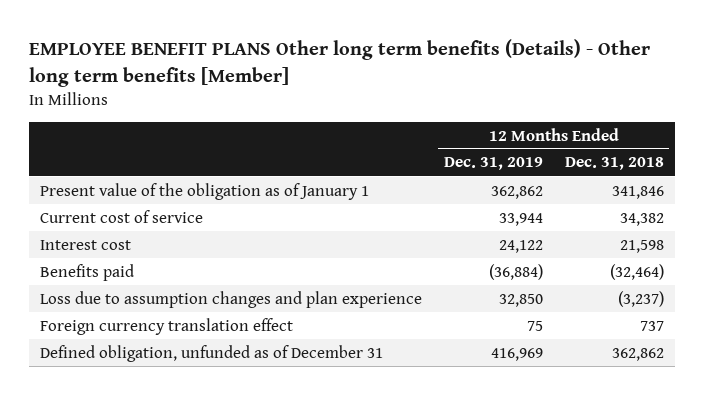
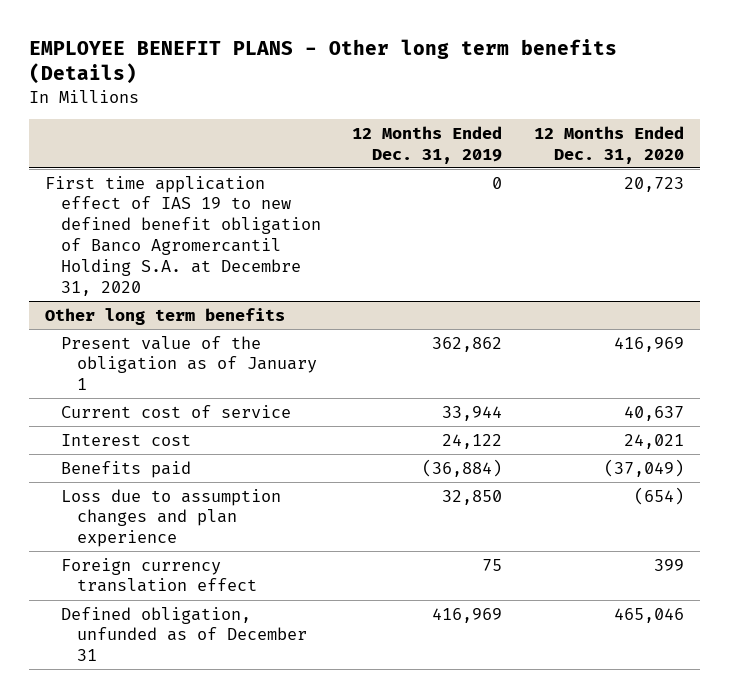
- EMPLOYEE BENEFIT PLANS Other long term benefits (Details) - Other long term benefits [Member]
+ EMPLOYEE BENEFIT PLANS - Other long term benefits (Details)
- | 12 Months Ended Dec. 31, 2019 | 12 Months Ended Dec. 31, 2018
+ | 12 Months Ended Dec. 31, 2019 | 12 Months Ended Dec. 31, 2020
+ First time application effect of IAS 19 to new defined benefit obligation of Banco Agromercantil Holding S.A. at Decembre 31, 2020 | 0 | 20,723
+ Other long term benefits

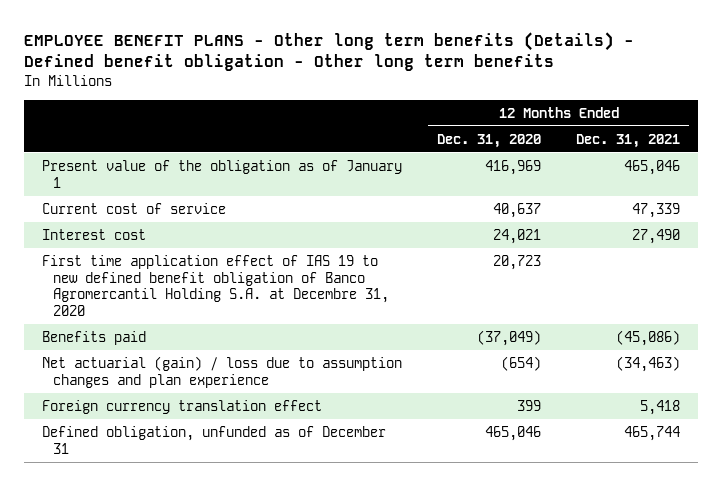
- EMPLOYEE BENEFIT PLANS - Other long term benefits (Details)
+ EMPLOYEE BENEFIT PLANS - Other long term benefits (Details) - Defined benefit obligation - Other long term benefits
- | 12 Months Ended Dec. 31, 2019 | 12 Months Ended Dec. 31, 2020
+ | 12 Months Ended Dec. 31, 2020 | 12 Months Ended Dec. 31, 2021
- Other long term benefits
moved down: First time application effect of IAS 19 to new defined benefit obligation of Banco Agromercantil Holding S.A. at Decembre 31, 2020 | 20,723 |
- Loss due to assumption changes and plan experience | 32,850 | (654)
+ Net actuarial (gain) / loss due to assumption changes and plan experience | (654) | (34,463)

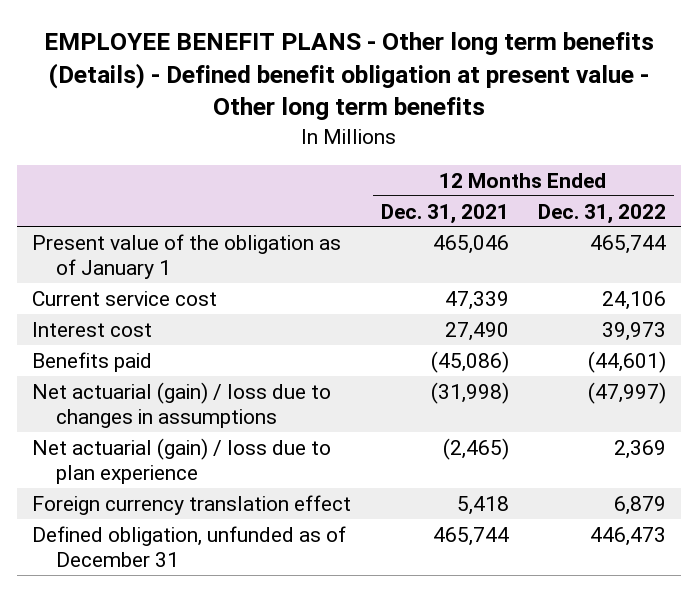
- EMPLOYEE BENEFIT PLANS - Other long term benefits (Details) - Defined benefit obligation - Other long term benefits
+ EMPLOYEE BENEFIT PLANS - Other long term benefits (Details) - Defined benefit obligation at present value - Other long term benefits
- | 12 Months Ended Dec. 31, 2020 | 12 Months Ended Dec. 31, 2021
+ | 12 Months Ended Dec. 31, 2021 | 12 Months Ended Dec. 31, 2022
- Current cost of service | 40,637 | 47,339
+ Current service cost | 47,339 | 24,106
- First time application effect of IAS 19 to new defined benefit obligation of Banco Agromercantil Holding S.A. at Decembre 31, 2020 | 20,723 |
- Net actuarial (gain) / loss due to assumption changes and plan experience | (654) | (34,463)
+ Net actuarial (gain) / loss due to changes in assumptions | (31,998) | (47,997)
+ Net actuarial (gain) / loss due to plan experience | (2,465) | 2,369

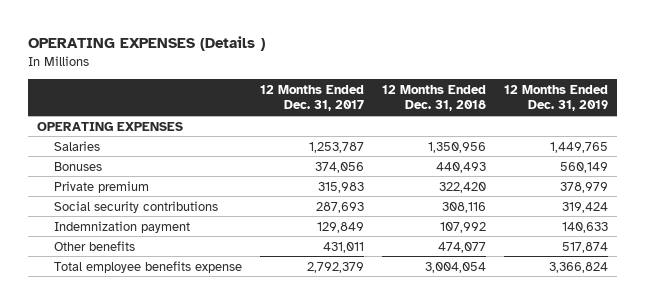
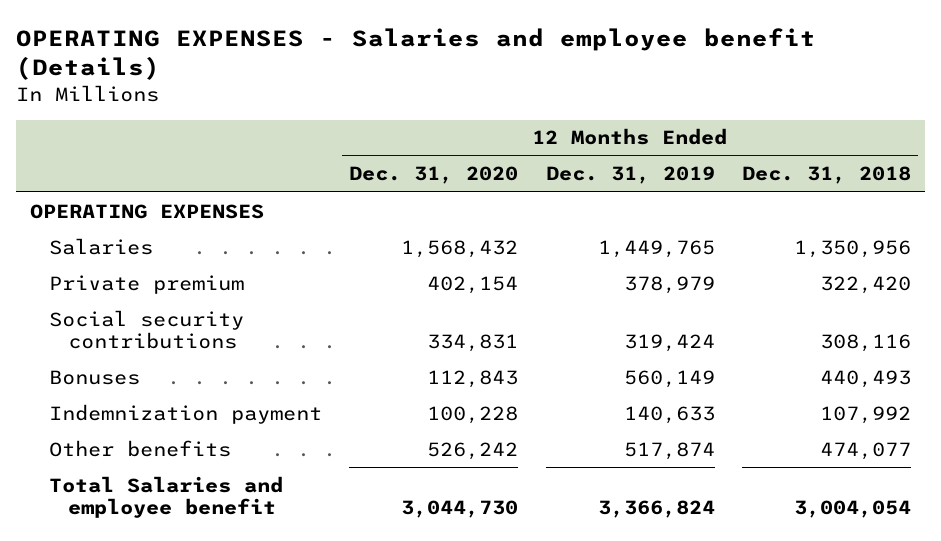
- OPERATING EXPENSES (Details )
+ OPERATING EXPENSES - Salaries and employee benefit (Details)
- | 12 Months Ended Dec. 31, 2017 | 12 Months Ended Dec. 31, 2018 | 12 Months Ended Dec. 31, 2019
+ | 12 Months Ended Dec. 31, 2020 | 12 Months Ended Dec. 31, 2019 | 12 Months Ended Dec. 31, 2018
moved down: Bonuses | 112,843 | 560,149 | 440,493
- Total employee benefits expense | 2,792,379 | 3,004,054 | 3,366,824
+ Total Salaries and employee benefit | 3,044,730 | 3,366,824 | 3,004,054

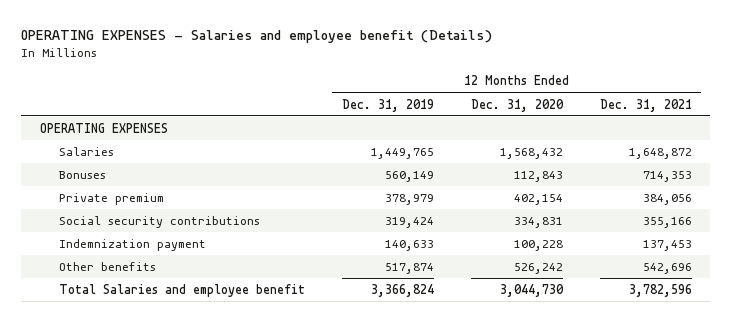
- | 12 Months Ended Dec. 31, 2020 | 12 Months Ended Dec. 31, 2019 | 12 Months Ended Dec. 31, 2018
+ | 12 Months Ended Dec. 31, 2019 | 12 Months Ended Dec. 31, 2020 | 12 Months Ended Dec. 31, 2021
moved up: Bonuses | 560,149 | 112,843 | 714,353

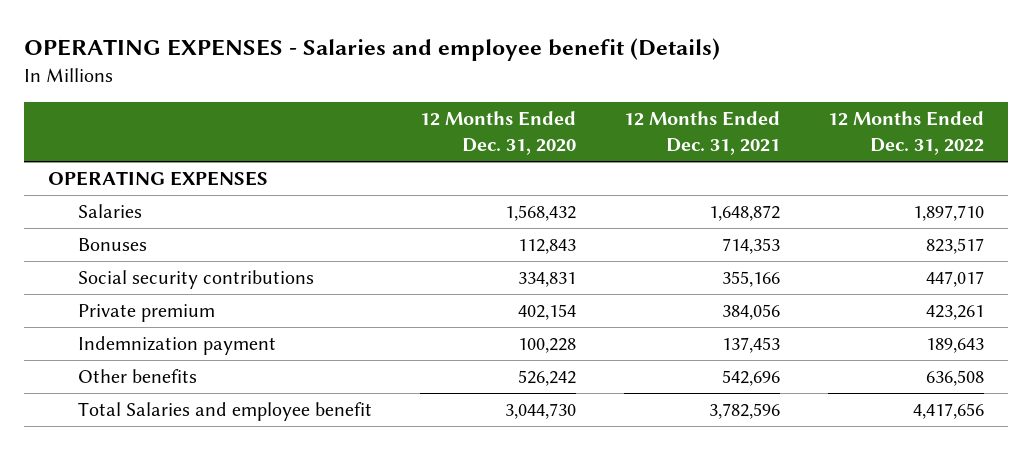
- | 12 Months Ended Dec. 31, 2019 | 12 Months Ended Dec. 31, 2020 | 12 Months Ended Dec. 31, 2021
+ | 12 Months Ended Dec. 31, 2020 | 12 Months Ended Dec. 31, 2021 | 12 Months Ended Dec. 31, 2022
moved down: Private premium | 402,154 | 384,056 | 423,261

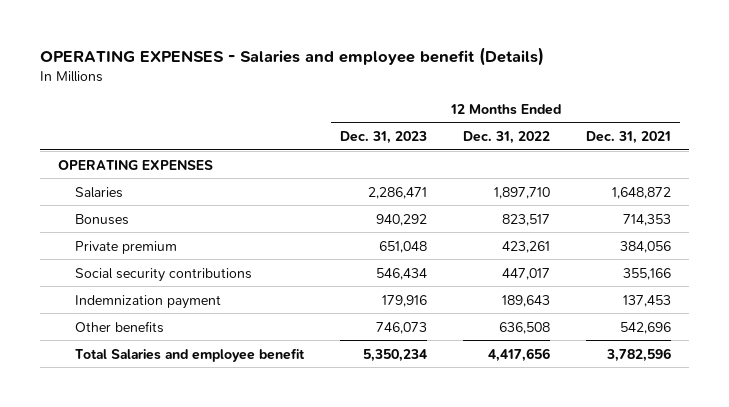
- | 12 Months Ended Dec. 31, 2020 | 12 Months Ended Dec. 31, 2021 | 12 Months Ended Dec. 31, 2022
+ | 12 Months Ended Dec. 31, 2023 | 12 Months Ended Dec. 31, 2022 | 12 Months Ended Dec. 31, 2021
moved down: Social security contributions | 546,434 | 447,017 | 355,166

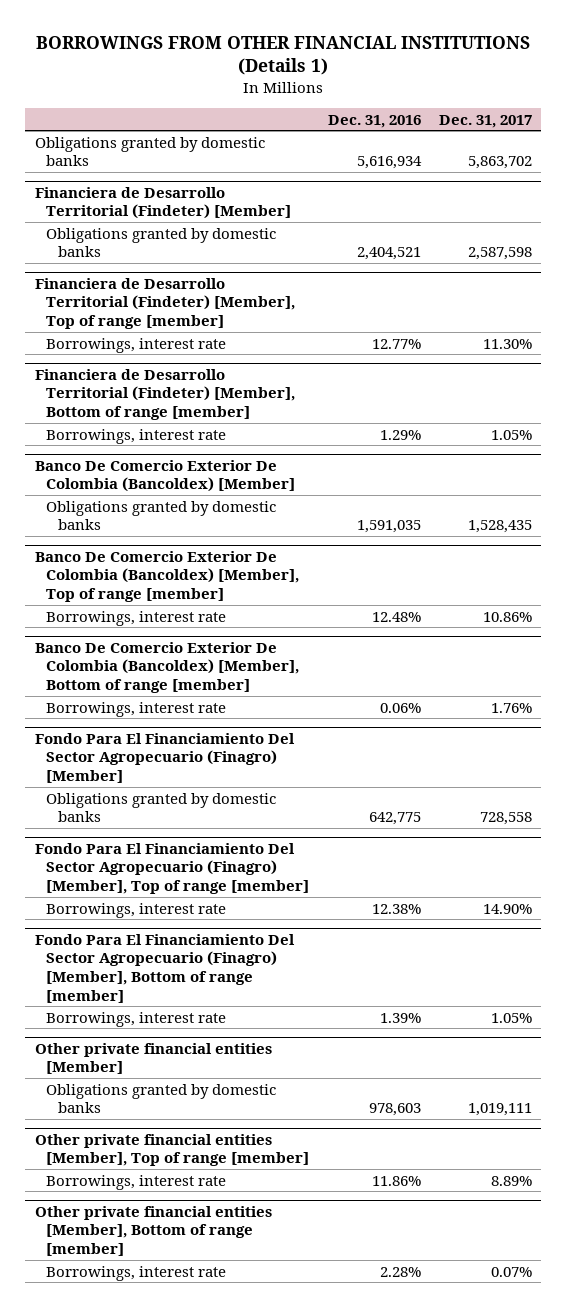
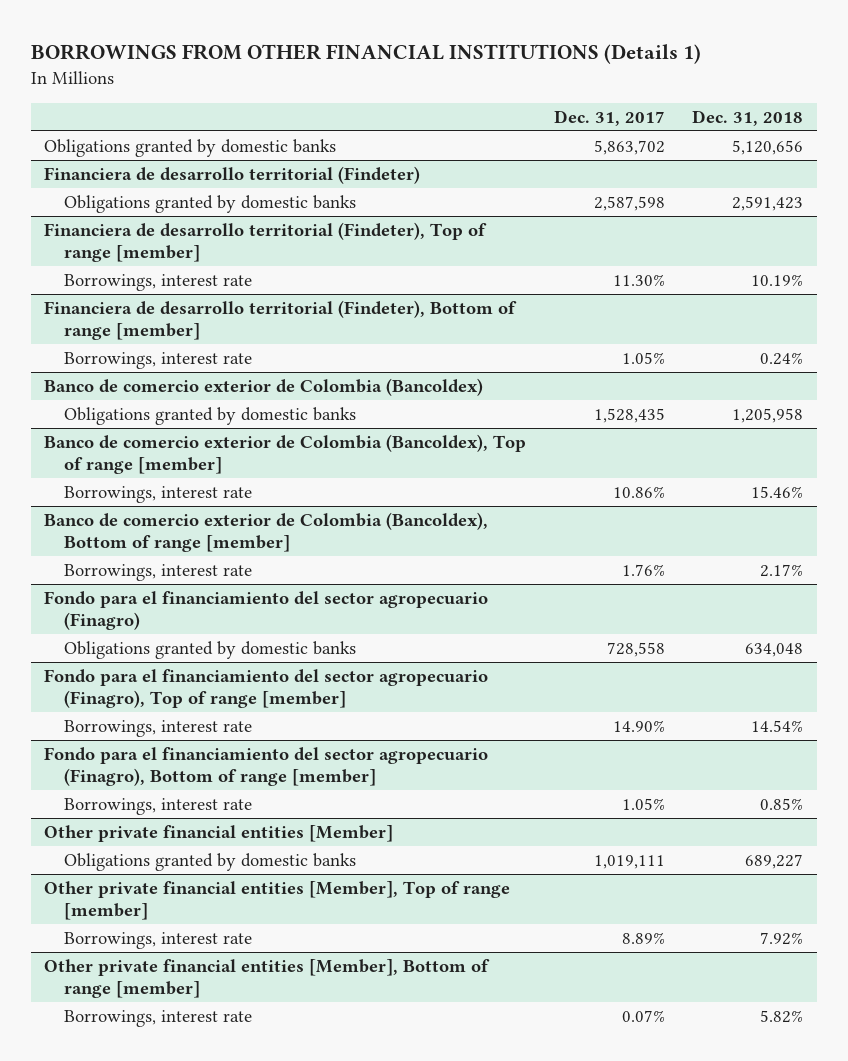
- | Dec. 31, 2016 | Dec. 31, 2017
+ | Dec. 31, 2017 | Dec. 31, 2018
- Financiera de Desarrollo Territorial (Findeter) [Member]
+ Financiera de desarrollo territorial (Findeter)
- Financiera de Desarrollo Territorial (Findeter) [Member], Top of range [member]
+ Financiera de desarrollo territorial (Findeter), Top of range [member]
- Financiera de Desarrollo Territorial (Findeter) [Member], Bottom of range [member]
+ Financiera de desarrollo territorial (Findeter), Bottom of range [member]
- Banco De Comercio Exterior De Colombia (Bancoldex) [Member]
+ Banco de comercio exterior de Colombia (Bancoldex)
- Banco De Comercio Exterior De Colombia (Bancoldex) [Member], Top of range [member]
+ Banco de comercio exterior de Colombia (Bancoldex), Top of range [member]
- Banco De Comercio Exterior De Colombia (Bancoldex) [Member], Bottom of range [member]
+ Banco de comercio exterior de Colombia (Bancoldex), Bottom of range [member]
- Fondo Para El Financiamiento Del Sector Agropecuario (Finagro) [Member]
+ Fondo para el financiamiento del sector agropecuario (Finagro)
- Fondo Para El Financiamiento Del Sector Agropecuario (Finagro) [Member], Top of range [member]
+ Fondo para el financiamiento del sector agropecuario (Finagro), Top of range [member]
- Fondo Para El Financiamiento Del Sector Agropecuario (Finagro) [Member], Bottom of range [member]
+ Fondo para el financiamiento del sector agropecuario (Finagro), Bottom of range [member]

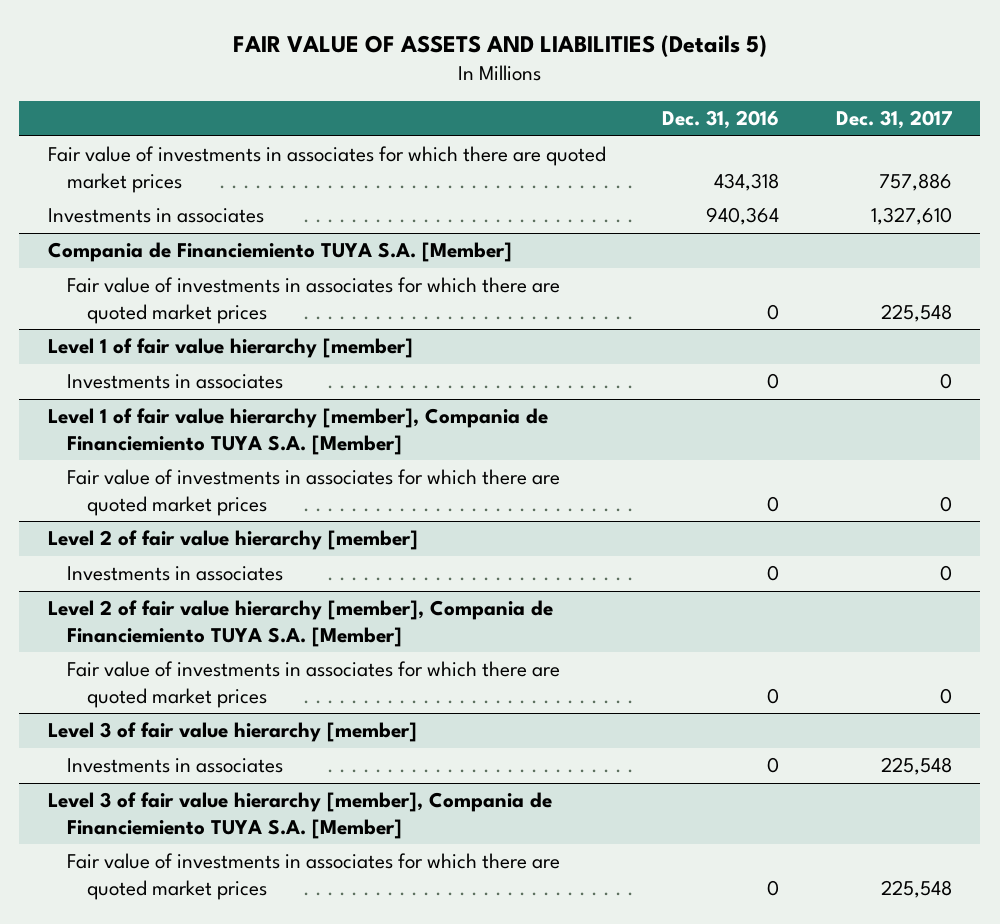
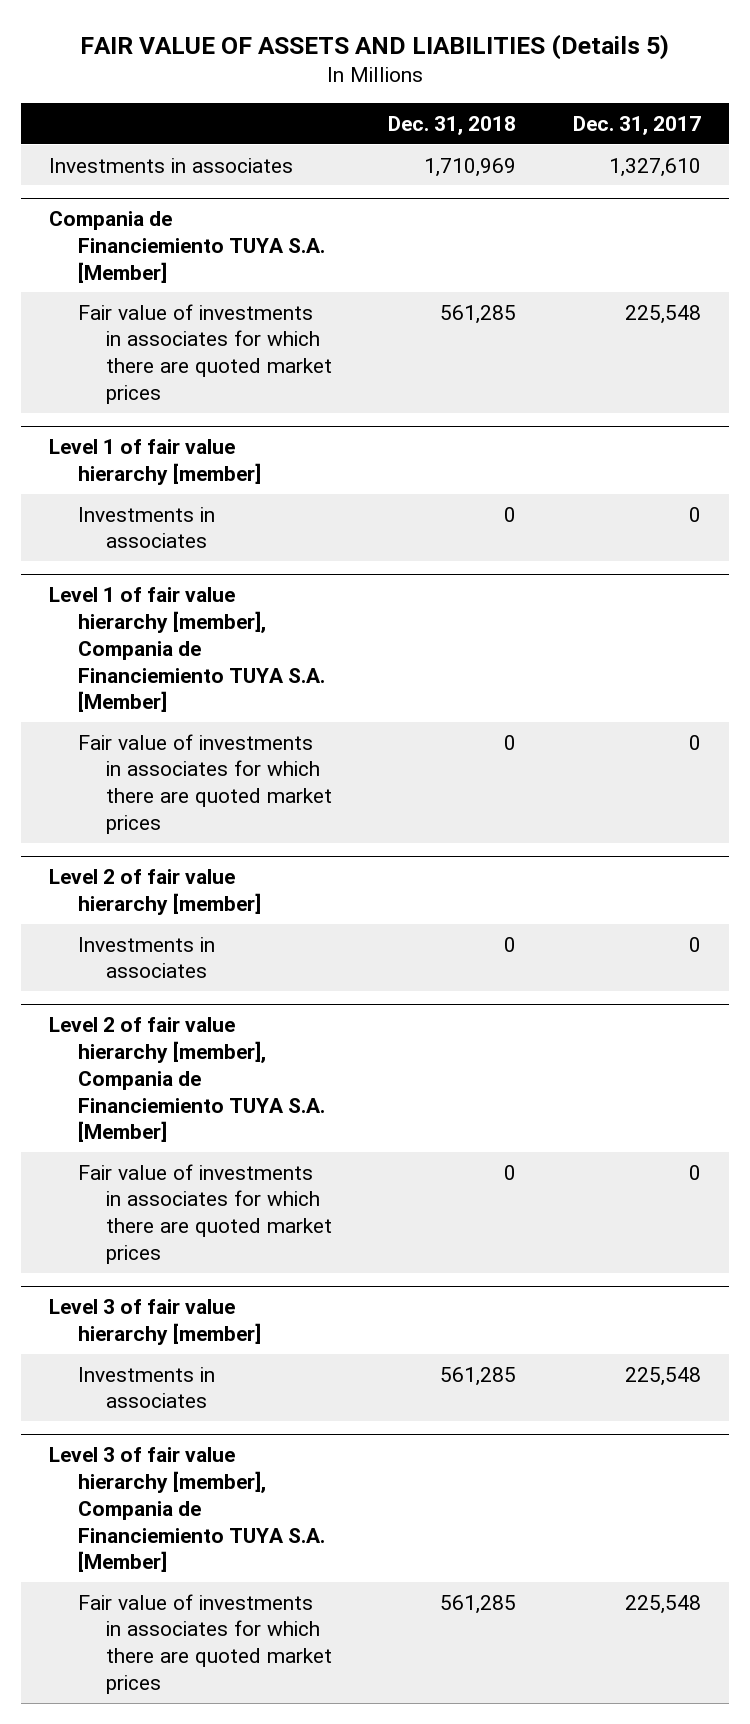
- | Dec. 31, 2016 | Dec. 31, 2017
+ | Dec. 31, 2018 | Dec. 31, 2017
- Fair value of investments in associates for which there are quoted market prices | 434,318 | 757,886

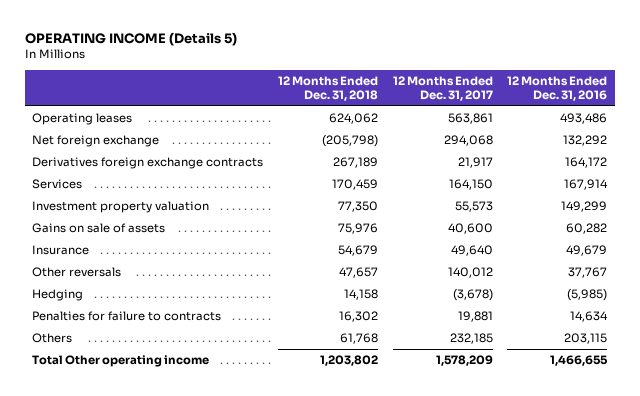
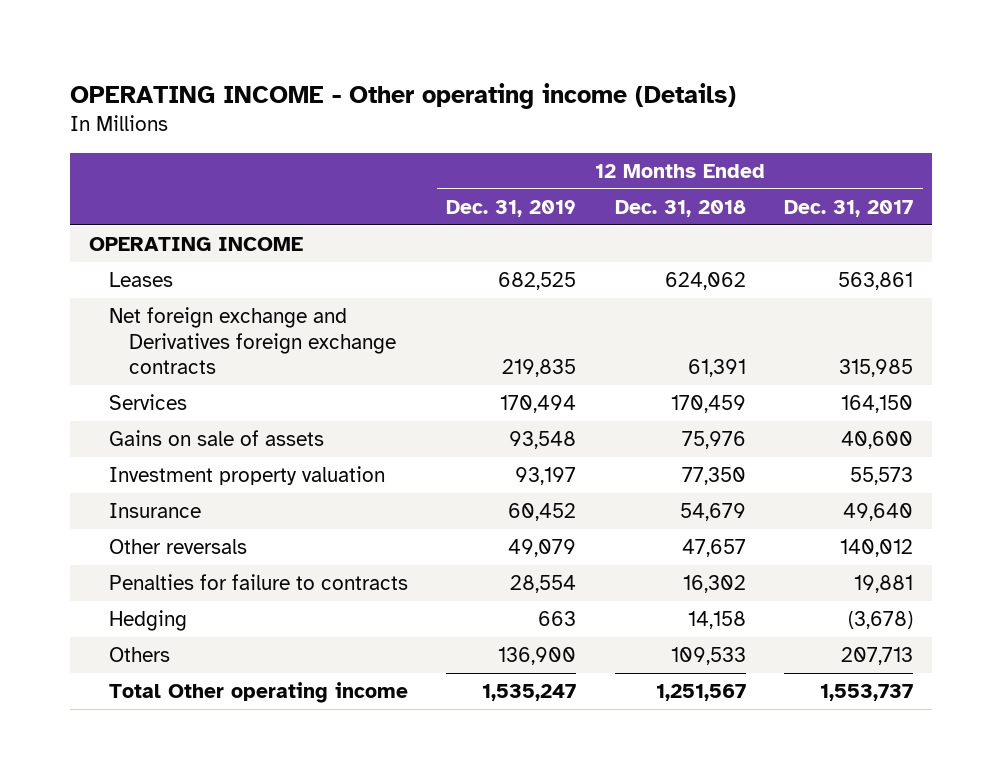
- OPERATING INCOME (Details 5)
+ OPERATING INCOME - Other operating income (Details)
- | 12 Months Ended Dec. 31, 2018 | 12 Months Ended Dec. 31, 2017 | 12 Months Ended Dec. 31, 2016
+ | 12 Months Ended Dec. 31, 2019 | 12 Months Ended Dec. 31, 2018 | 12 Months Ended Dec. 31, 2017
- Operating leases | 624,062 | 563,861 | 493,486
- Net foreign exchange | (205,798) | 294,068 | 132,292
- Derivatives foreign exchange contracts | 267,189 | 21,917 | 164,172
+ OPERATING INCOME
+ Leases | 682,525 | 624,062 | 563,861
+ Net foreign exchange and Derivatives foreign exchange contracts | 219,835 | 61,391 | 315,985
moved down: Investment property valuation | 93,197 | 77,350 | 55,573
- Others | 61,768 | 232,185 | 203,115
- Total Other operating income | 1,203,802 | 1,578,209 | 1,466,655
moved down: Hedging | 663 | 14,158 | (3,678)
+ Others | 136,900 | 109,533 | 207,713
+ Total Other operating income | 1,535,247 | 1,251,567 | 1,553,737

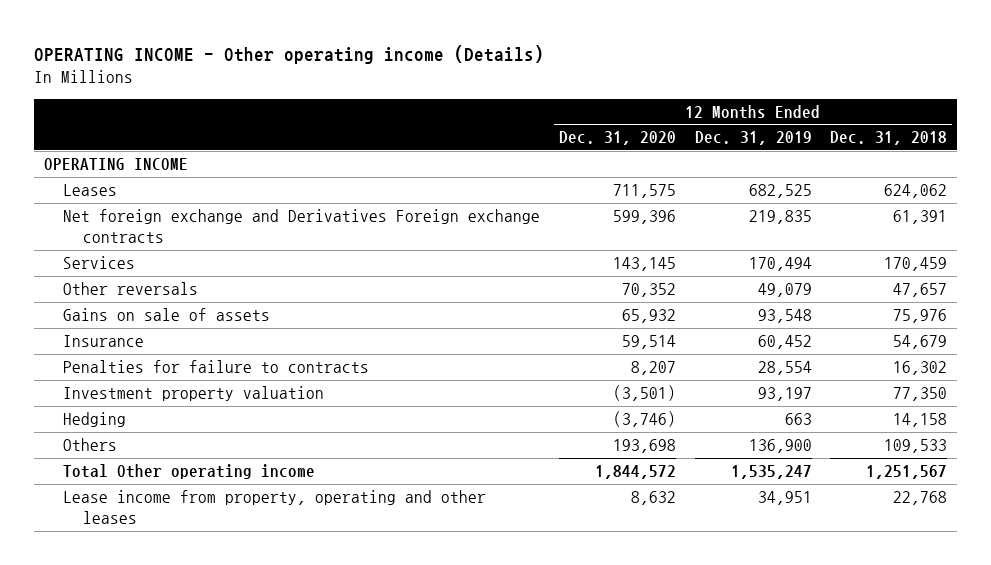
- | 12 Months Ended Dec. 31, 2019 | 12 Months Ended Dec. 31, 2018 | 12 Months Ended Dec. 31, 2017
+ | 12 Months Ended Dec. 31, 2020 | 12 Months Ended Dec. 31, 2019 | 12 Months Ended Dec. 31, 2018
- Net foreign exchange and Derivatives foreign exchange contracts | 219,835 | 61,391 | 315,985
+ Net foreign exchange and Derivatives Foreign exchange contracts | 599,396 | 219,835 | 61,391
moved up: Other reversals | 70,352 | 49,079 | 47,657
moved down: Investment property valuation | (3,501) | 93,197 | 77,350
+ Lease income from property, operating and other leases | 8,632 | 34,951 | 22,768

